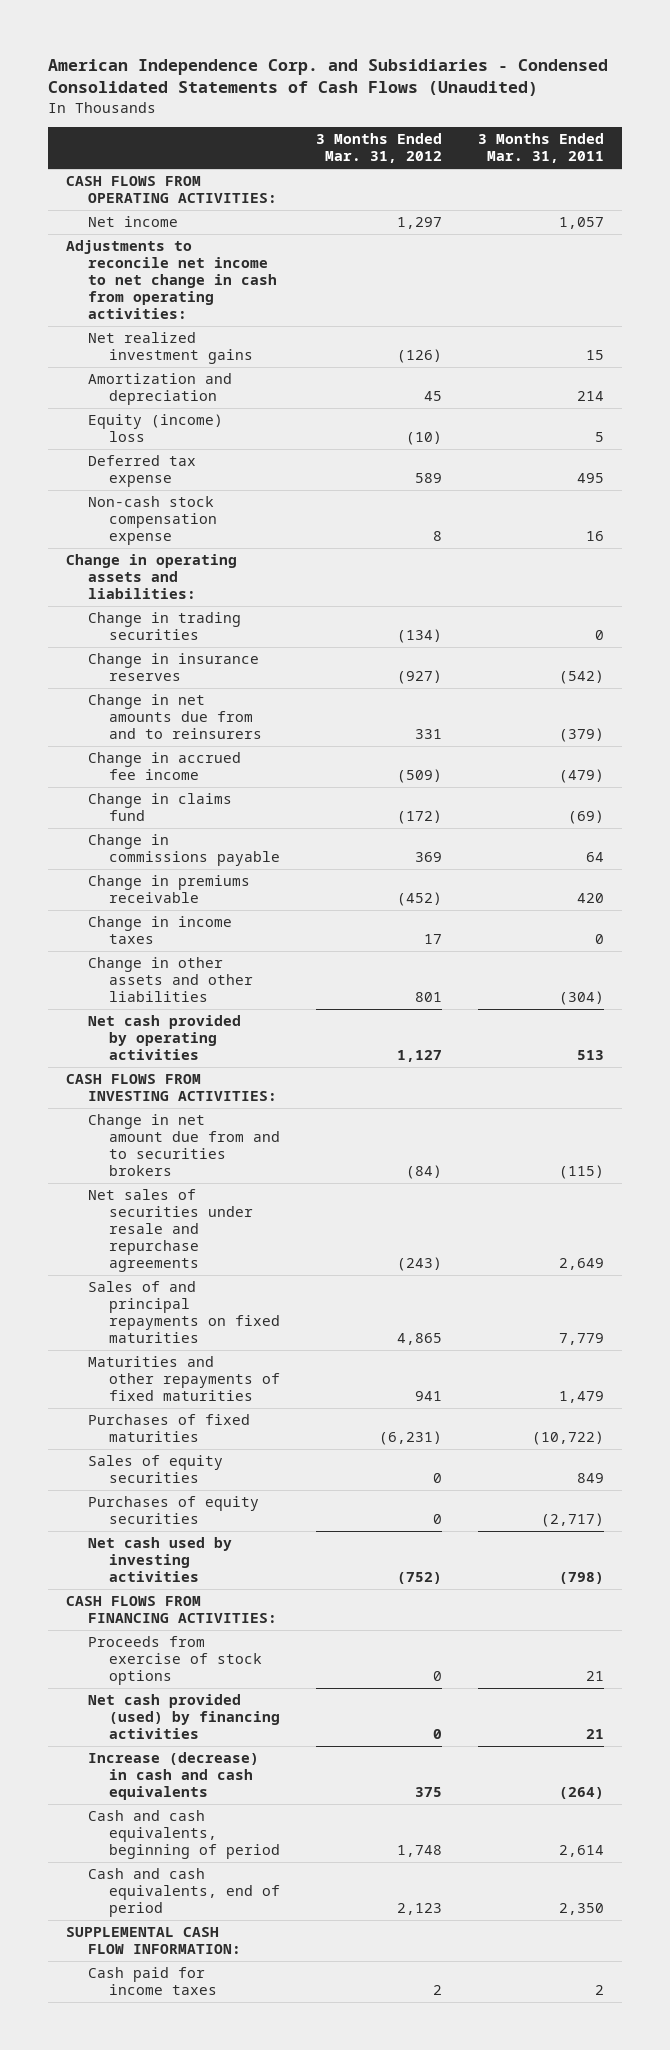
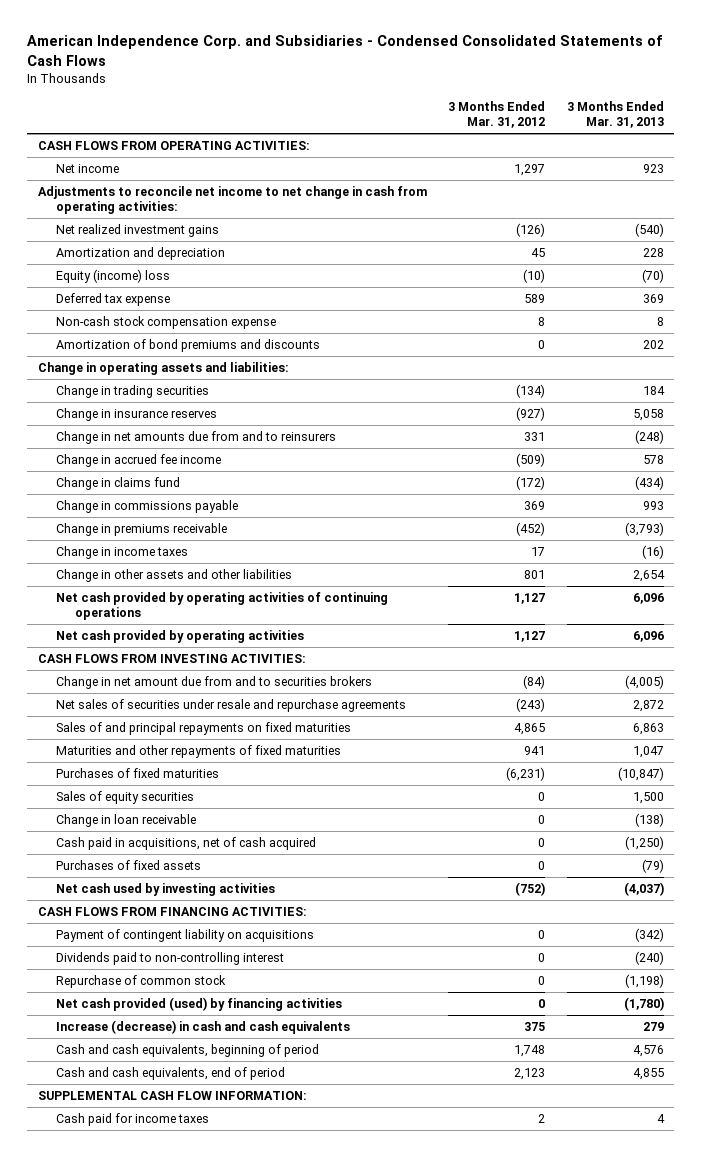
- American Independence Corp. and Subsidiaries - Condensed Consolidated Statements of Cash Flows (Unaudited)
+ American Independence Corp. and Subsidiaries - Condensed Consolidated Statements of Cash Flows
- | 3 Months Ended Mar. 31, 2012 | 3 Months Ended Mar. 31, 2011
+ | 3 Months Ended Mar. 31, 2012 | 3 Months Ended Mar. 31, 2013
+ Amortization of bond premiums and discounts | 0 | 202
+ Net cash provided by operating activities of continuing operations | 1,127 | 6,096
- Purchases of equity securities | 0 | (2,717)
+ Change in loan receivable | 0 | (138)
+ Cash paid in acquisitions, net of cash acquired | 0 | (1,250)
+ Purchases of fixed assets | 0 | (79)
- Proceeds from exercise of stock options | 0 | 21
+ Payment of contingent liability on acquisitions | 0 | (342)
+ Dividends paid to non-controlling interest | 0 | (240)
+ Repurchase of common stock | 0 | (1,198)

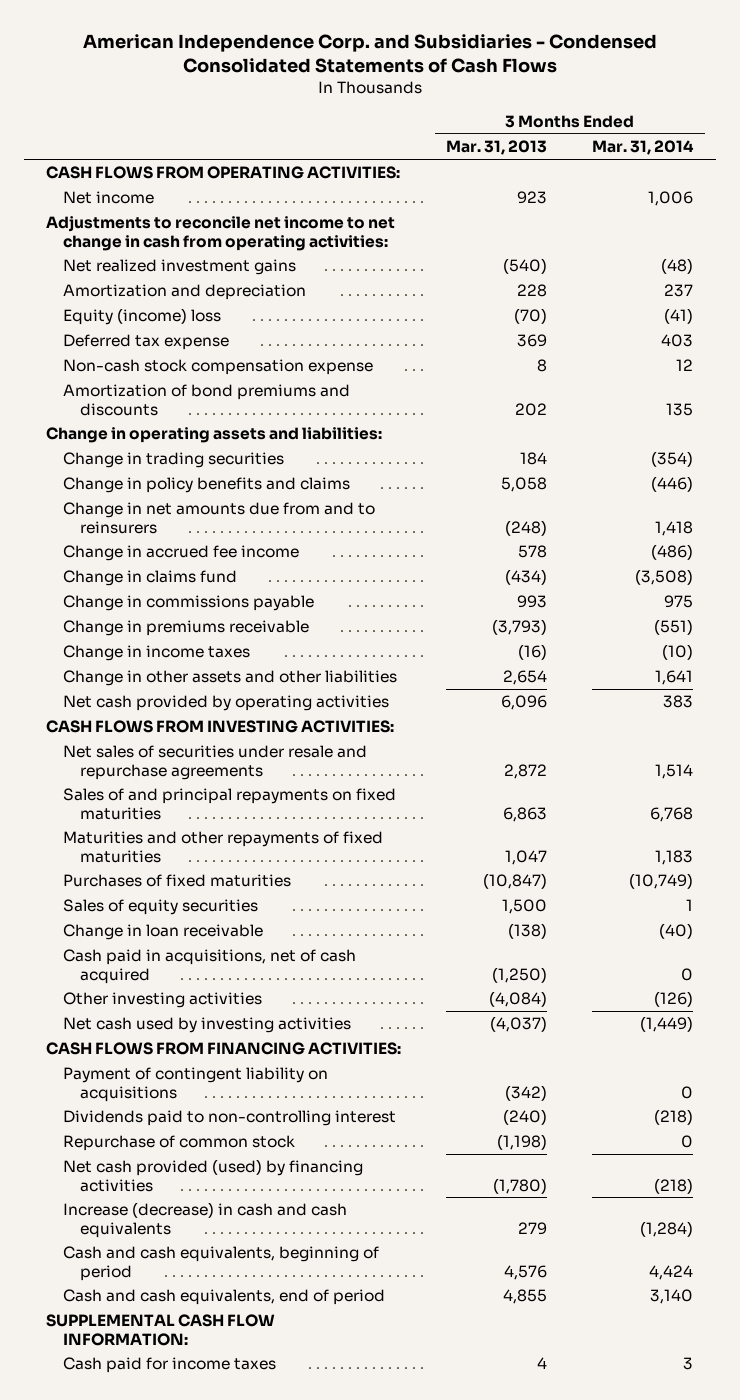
- | 3 Months Ended Mar. 31, 2012 | 3 Months Ended Mar. 31, 2013
+ | 3 Months Ended Mar. 31, 2013 | 3 Months Ended Mar. 31, 2014
- Change in insurance reserves | (927) | 5,058
+ Change in policy benefits and claims | 5,058 | (446)
- Net cash provided by operating activities of continuing operations | 1,127 | 6,096
- Change in net amount due from and to securities brokers | (84) | (4,005)
- Purchases of fixed assets | 0 | (79)
+ Other investing activities | (4,084) | (126)

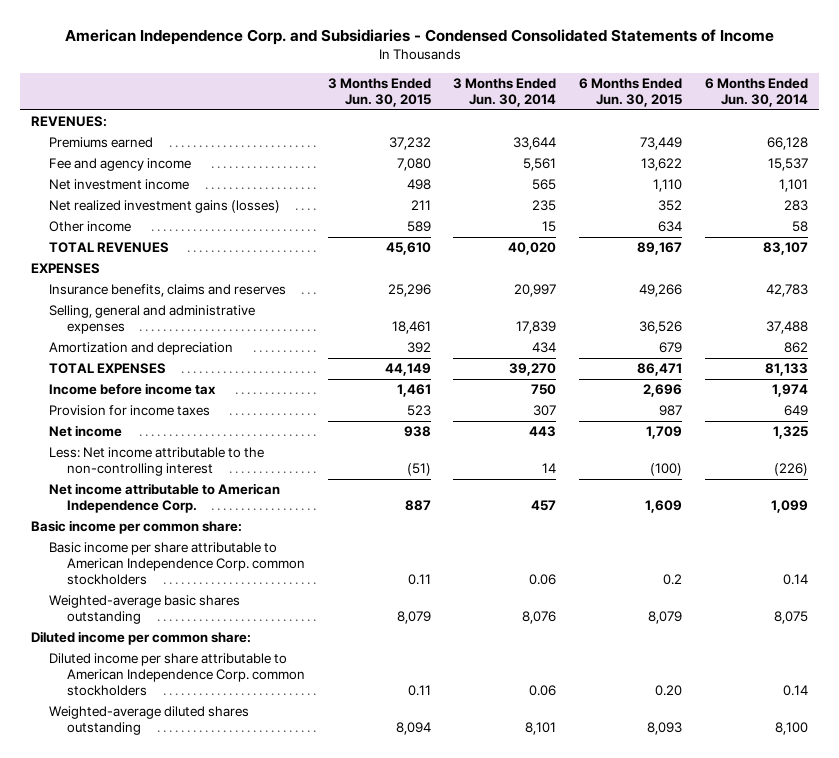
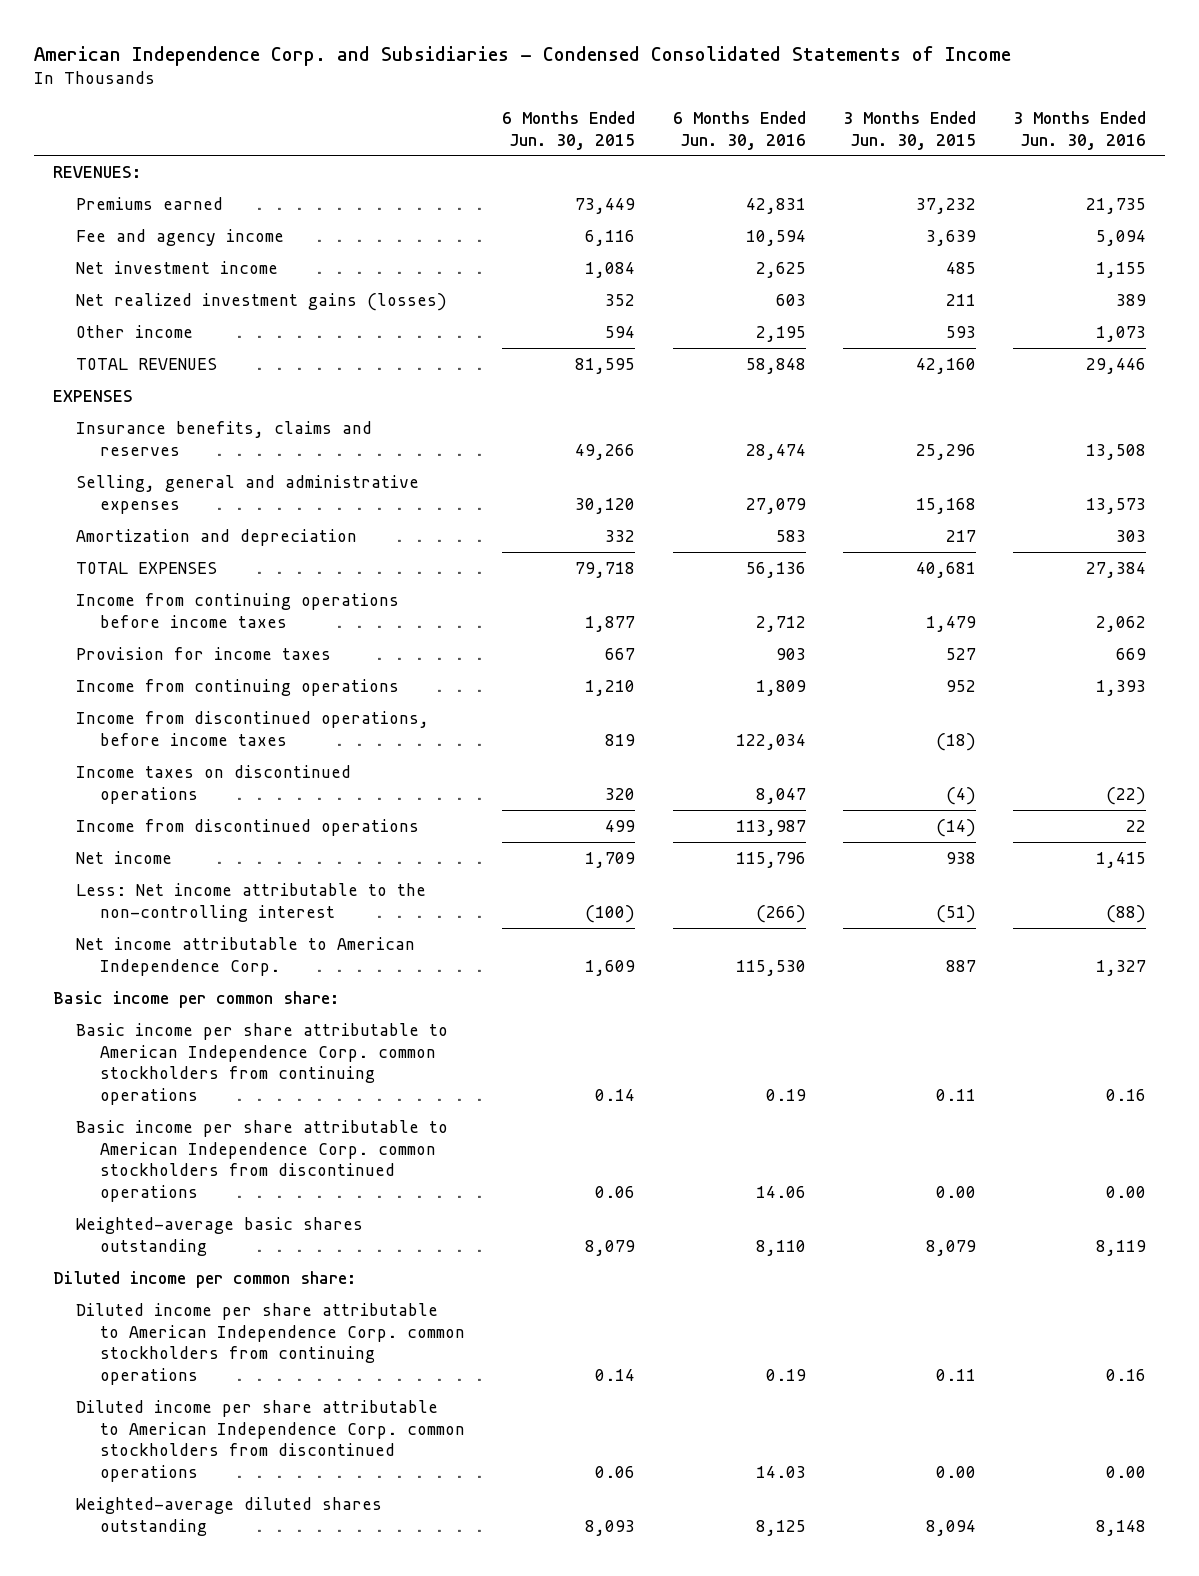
- | 3 Months Ended Jun. 30, 2015 | 3 Months Ended Jun. 30, 2014 | 6 Months Ended Jun. 30, 2015 | 6 Months Ended Jun. 30, 2014
+ | 6 Months Ended Jun. 30, 2015 | 6 Months Ended Jun. 30, 2016 | 3 Months Ended Jun. 30, 2015 | 3 Months Ended Jun. 30, 2016
- Fee and agency income | 7,080 | 5,561 | 13,622 | 15,537
- Net investment income | 498 | 565 | 1,110 | 1,101
+ Fee and agency income | 6,116 | 10,594 | 3,639 | 5,094
+ Net investment income | 1,084 | 2,625 | 485 | 1,155
- Other income | 589 | 15 | 634 | 58
- TOTAL REVENUES | 45,610 | 40,020 | 89,167 | 83,107
+ Other income | 594 | 2,195 | 593 | 1,073
+ TOTAL REVENUES | 81,595 | 58,848 | 42,160 | 29,446
- Selling, general and administrative expenses | 18,461 | 17,839 | 36,526 | 37,488
- Amortization and depreciation | 392 | 434 | 679 | 862
- TOTAL EXPENSES | 44,149 | 39,270 | 86,471 | 81,133
- Income before income tax | 1,461 | 750 | 2,696 | 1,974
- Provision for income taxes | 523 | 307 | 987 | 649
+ Selling, general and administrative expenses | 30,120 | 27,079 | 15,168 | 13,573
+ Amortization and depreciation | 332 | 583 | 217 | 303
+ TOTAL EXPENSES | 79,718 | 56,136 | 40,681 | 27,384
+ Income from continuing operations before income taxes | 1,877 | 2,712 | 1,479 | 2,062
+ Provision for income taxes | 667 | 903 | 527 | 669
+ Income from continuing operations | 1,210 | 1,809 | 952 | 1,393
+ Income from discontinued operations, before income taxes | 819 | 122,034 | (18) |
+ Income taxes on discontinued operations | 320 | 8,047 | (4) | (22)
+ Income from discontinued operations | 499 | 113,987 | (14) | 22
- Basic income per share attributable to American Independence Corp. common stockholders | 0.11 | 0.06 | 0.2 | 0.14
+ Basic income per share attributable to American Independence Corp. common stockholders from continuing operations | 0.14 | 0.19 | 0.11 | 0.16
+ Basic income per share attributable to American Independence Corp. common stockholders from discontinued operations | 0.06 | 14.06 | 0.00 | 0.00
- Diluted income per share attributable to American Independence Corp. common stockholders | 0.11 | 0.06 | 0.20 | 0.14
+ Diluted income per share attributable to American Independence Corp. common stockholders from continuing operations | 0.14 | 0.19 | 0.11 | 0.16
+ Diluted income per share attributable to American Independence Corp. common stockholders from discontinued operations | 0.06 | 14.03 | 0.00 | 0.00

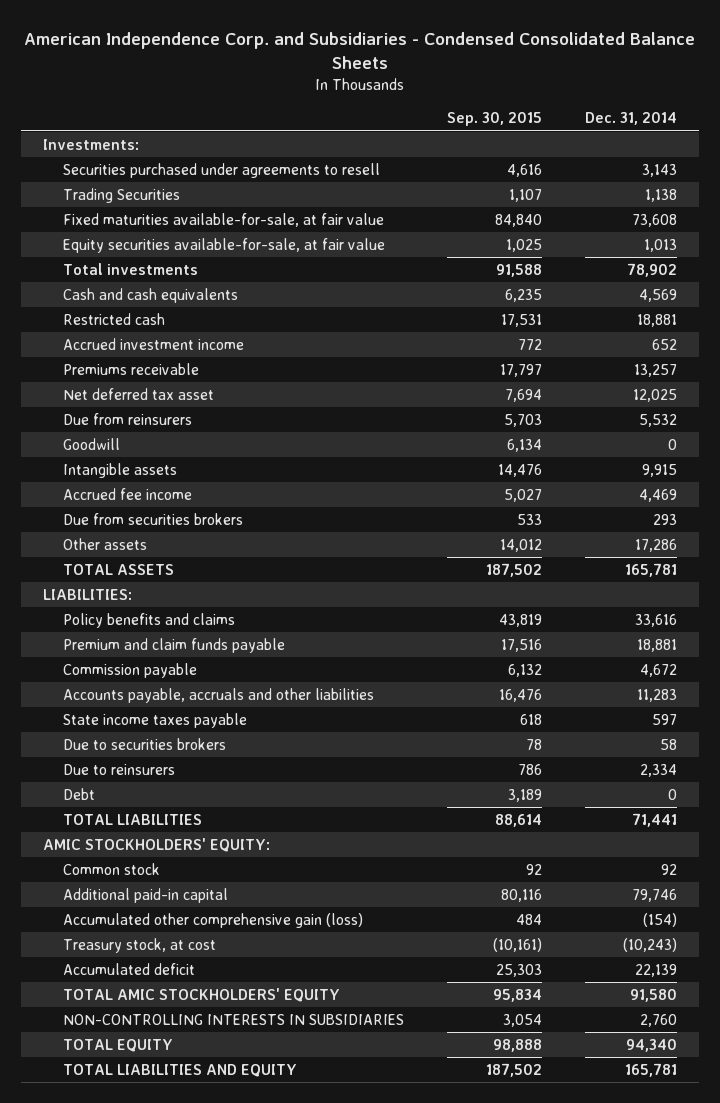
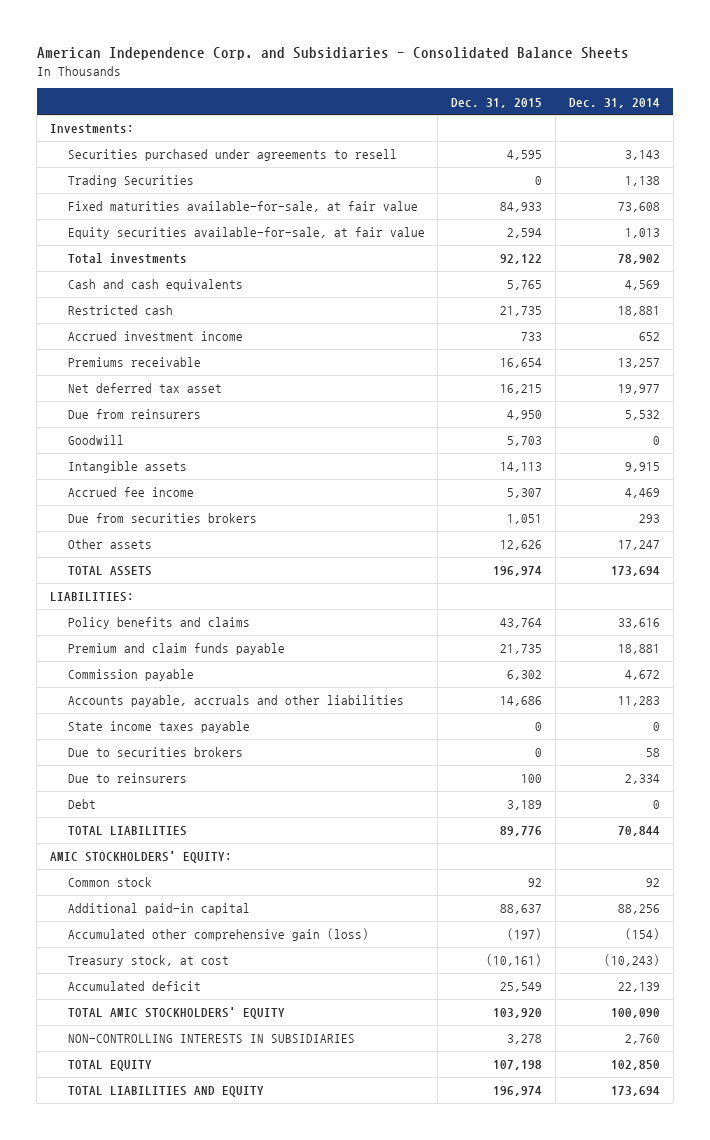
- American Independence Corp. and Subsidiaries - Condensed Consolidated Balance Sheets
+ American Independence Corp. and Subsidiaries - Consolidated Balance Sheets
- | Sep. 30, 2015 | Dec. 31, 2014
+ | Dec. 31, 2015 | Dec. 31, 2014
- Net deferred tax asset | 7,694 | 12,025
+ Net deferred tax asset | 16,215 | 19,977
- Other assets | 14,012 | 17,286
- TOTAL ASSETS | 187,502 | 165,781
+ Other assets | 12,626 | 17,247
+ TOTAL ASSETS | 196,974 | 173,694
- State income taxes payable | 618 | 597
+ State income taxes payable | 0 | 0
- TOTAL LIABILITIES | 88,614 | 71,441
+ TOTAL LIABILITIES | 89,776 | 70,844
- Additional paid-in capital | 80,116 | 79,746
+ Additional paid-in capital | 88,637 | 88,256
- TOTAL AMIC STOCKHOLDERS' EQUITY | 95,834 | 91,580
+ TOTAL AMIC STOCKHOLDERS' EQUITY | 103,920 | 100,090
- TOTAL EQUITY | 98,888 | 94,340
- TOTAL LIABILITIES AND EQUITY | 187,502 | 165,781
+ TOTAL EQUITY | 107,198 | 102,850
+ TOTAL LIABILITIES AND EQUITY | 196,974 | 173,694

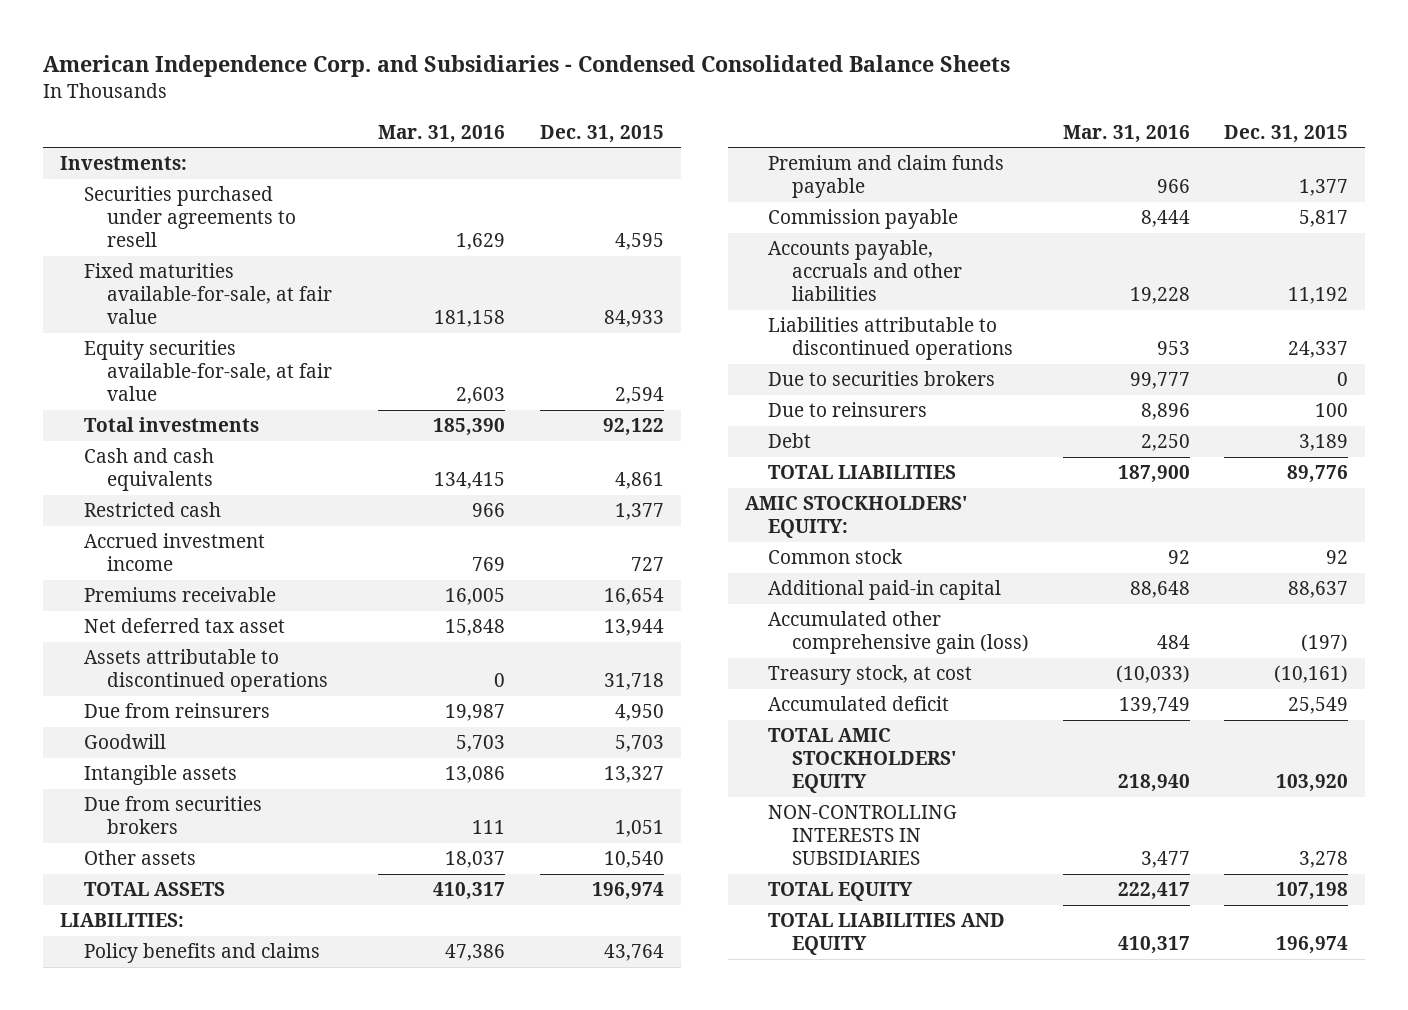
- American Independence Corp. and Subsidiaries - Consolidated Balance Sheets
+ American Independence Corp. and Subsidiaries - Condensed Consolidated Balance Sheets
- | Dec. 31, 2015 | Dec. 31, 2014
+ | Mar. 31, 2016 | Dec. 31, 2015
- Trading Securities | 0 | 1,138
- Cash and cash equivalents | 5,765 | 4,569
- Restricted cash | 21,735 | 18,881
- Accrued investment income | 733 | 652
+ Cash and cash equivalents | 134,415 | 4,861
+ Restricted cash | 966 | 1,377
+ Accrued investment income | 769 | 727
- Net deferred tax asset | 16,215 | 19,977
+ Net deferred tax asset | 15,848 | 13,944
+ Assets attributable to discontinued operations | 0 | 31,718
- Intangible assets | 14,113 | 9,915
- Accrued fee income | 5,307 | 4,469
+ Intangible assets | 13,086 | 13,327
- Other assets | 12,626 | 17,247
+ Other assets | 18,037 | 10,540
- Premium and claim funds payable | 21,735 | 18,881
- Commission payable | 6,302 | 4,672
- Accounts payable, accruals and other liabilities | 14,686 | 11,283
- State income taxes payable | 0 | 0
+ Premium and claim funds payable | 966 | 1,377
+ Commission payable | 8,444 | 5,817
+ Accounts payable, accruals and other liabilities | 19,228 | 11,192
+ Liabilities attributable to discontinued operations | 953 | 24,337

